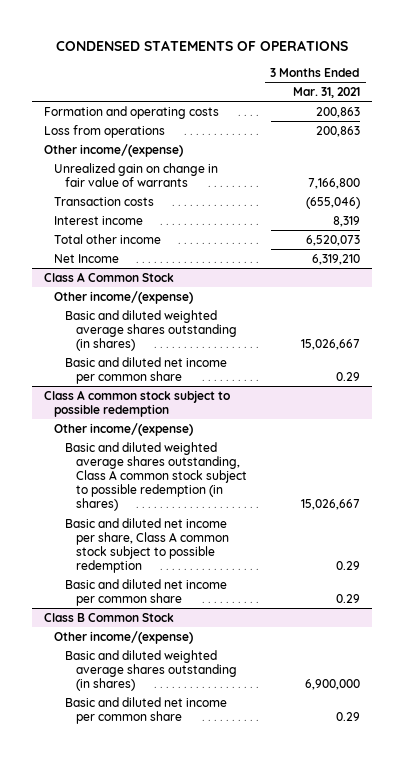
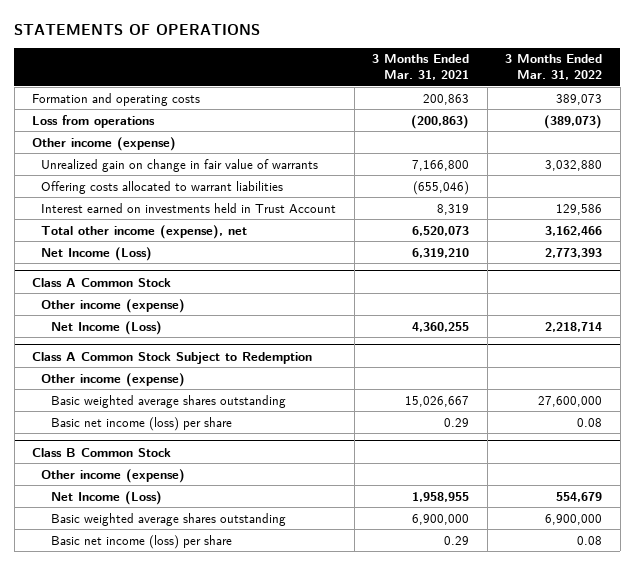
- CONDENSED STATEMENTS OF OPERATIONS
+ STATEMENTS OF OPERATIONS
- | 3 Months Ended Mar. 31, 2021
+ | 3 Months Ended Mar. 31, 2021 | 3 Months Ended Mar. 31, 2022
- Loss from operations | 200,863
- Other income/(expense)
+ Loss from operations | (200,863) | (389,073)
+ Other income (expense)
- Transaction costs | (655,046)
- Interest income | 8,319
- Total other income | 6,520,073
- Net Income | 6,319,210
+ Offering costs allocated to warrant liabilities | (655,046) |
+ Interest earned on investments held in Trust Account | 8,319 | 129,586
+ Total other income (expense), net | 6,520,073 | 3,162,466
+ Net Income (Loss) | 6,319,210 | 2,773,393
@ Class A Common Stock
- Other income/(expense)
- Basic and diluted weighted average shares outstanding (in shares) | 15,026,667
- Basic and diluted net income per common share | 0.29
- Class A common stock subject to possible redemption
- Other income/(expense)
- Basic and diluted weighted average shares outstanding, Class A common stock subject to possible redemption (in shares) | 15,026,667
- Basic and diluted net income per share, Class A common stock subject to possible redemption | 0.29
- Basic and diluted net income per common share | 0.29
@ Class A Common Stock
+ Other income (expense)
+ Net Income (Loss) | 4,360,255 | 2,218,714
+ Class A Common Stock Subject to Redemption
+ Other income (expense)
+ Basic weighted average shares outstanding | 15,026,667 | 27,600,000
+ Basic net income (loss) per share | 0.29 | 0.08
@ Class B Common Stock
- Other income/(expense)
- Basic and diluted weighted average shares outstanding (in shares) | 6,900,000
- Basic and diluted net income per common share | 0.29
+ Other income (expense)
+ Net Income (Loss) | 1,958,955 | 554,679
+ Basic weighted average shares outstanding | 6,900,000 | 6,900,000
+ Basic net income (loss) per share | 0.29 | 0.08

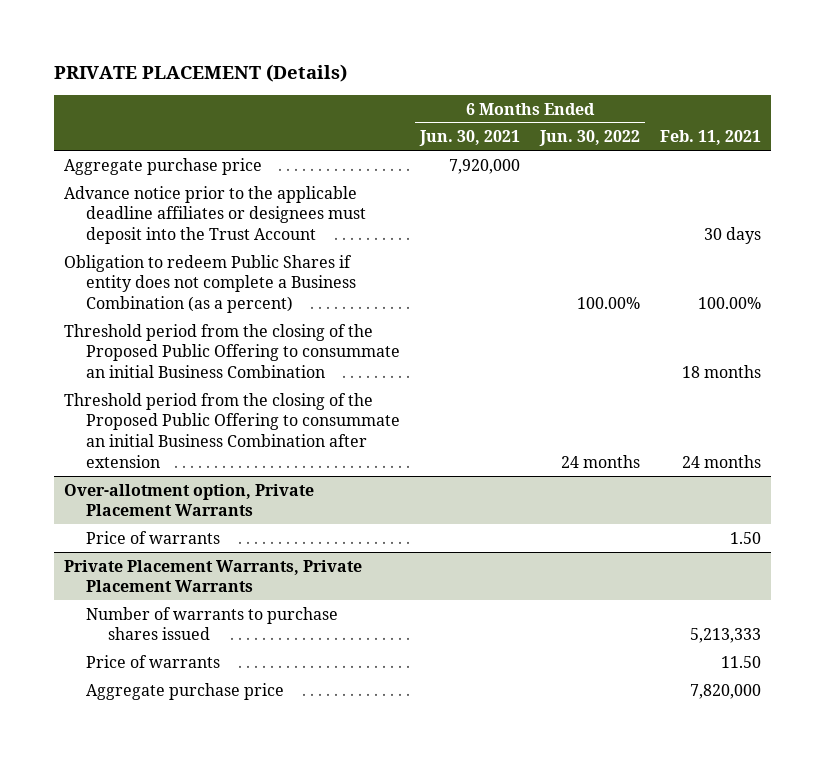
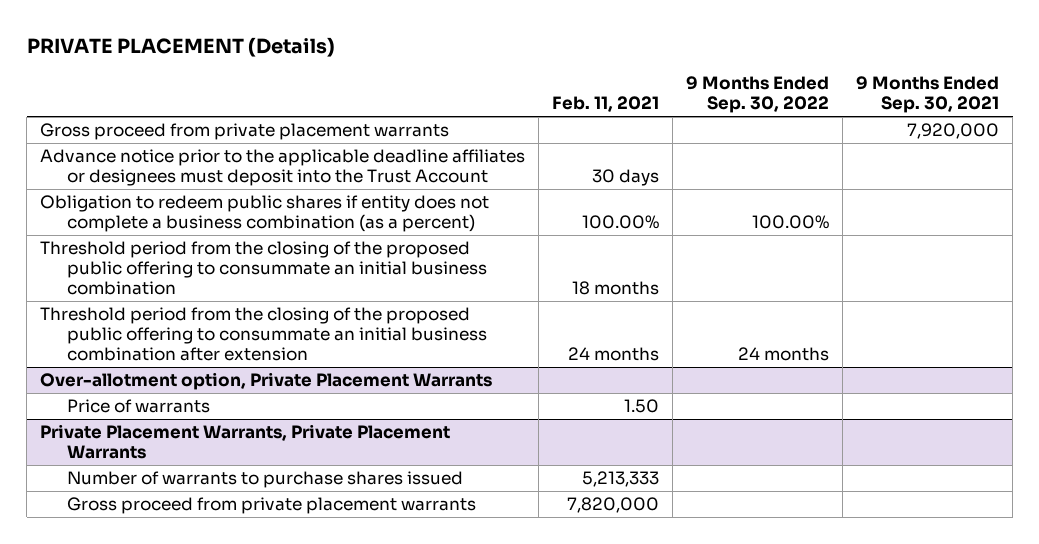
- | 6 Months Ended Jun. 30, 2021 | 6 Months Ended Jun. 30, 2022 | Feb. 11, 2021
+ | Feb. 11, 2021 | 9 Months Ended Sep. 30, 2022 | 9 Months Ended Sep. 30, 2021
- Aggregate purchase price | 7,920,000 | |
+ Gross proceed from private placement warrants | | | 7,920,000
- Obligation to redeem Public Shares if entity does not complete a Business Combination (as a percent) | | 100.00% | 100.00%
- Threshold period from the closing of the Proposed Public Offering to consummate an initial Business Combination | | | 18 months
- Threshold period from the closing of the Proposed Public Offering to consummate an initial Business Combination after extension | | 24 months | 24 months
+ Obligation to redeem public shares if entity does not complete a business combination (as a percent) | 100.00% | 100.00% |
+ Threshold period from the closing of the proposed public offering to consummate an initial business combination | 18 months | |
+ Threshold period from the closing of the proposed public offering to consummate an initial business combination after extension | 24 months | 24 months |
@ Private Placement Warrants, Private Placement Warrants
- Price of warrants | | | 11.50
- Aggregate purchase price | | | 7,820,000
+ Gross proceed from private placement warrants | 7,820,000 | |

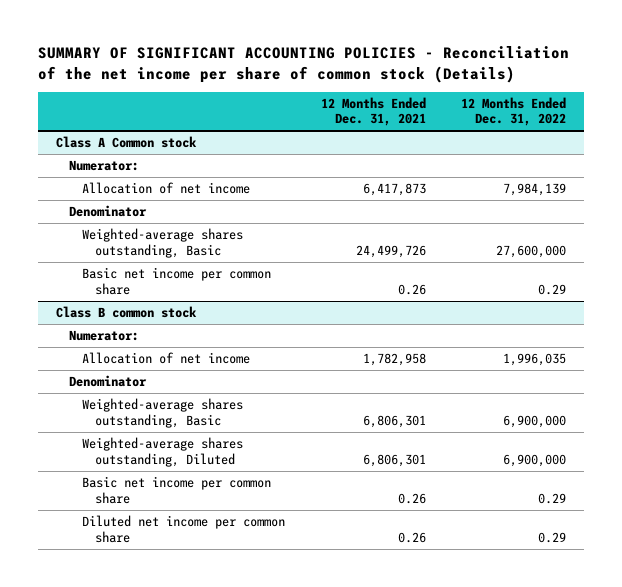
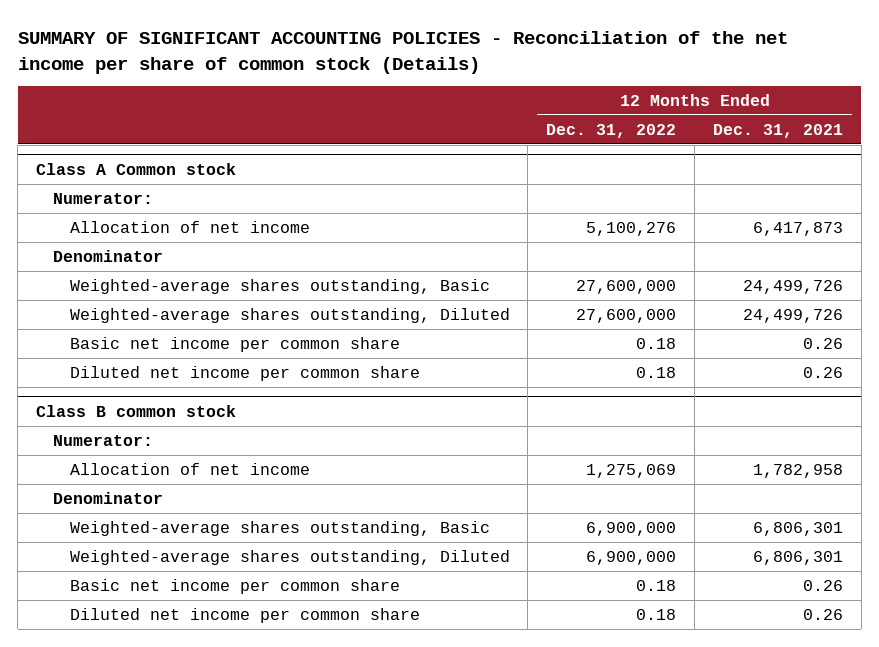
- | 12 Months Ended Dec. 31, 2021 | 12 Months Ended Dec. 31, 2022
+ | 12 Months Ended Dec. 31, 2022 | 12 Months Ended Dec. 31, 2021
@ Class A Common stock
- Allocation of net income | 6,417,873 | 7,984,139
+ Allocation of net income | 5,100,276 | 6,417,873
- Basic net income per common share | 0.26 | 0.29
+ Weighted-average shares outstanding, Diluted | 27,600,000 | 24,499,726
+ Basic net income per common share | 0.18 | 0.26
+ Diluted net income per common share | 0.18 | 0.26
@ Class B common stock
- Allocation of net income | 1,782,958 | 1,996,035
+ Allocation of net income | 1,275,069 | 1,782,958
- Basic net income per common share | 0.26 | 0.29
- Diluted net income per common share | 0.26 | 0.29
+ Basic net income per common share | 0.18 | 0.26
+ Diluted net income per common share | 0.18 | 0.26

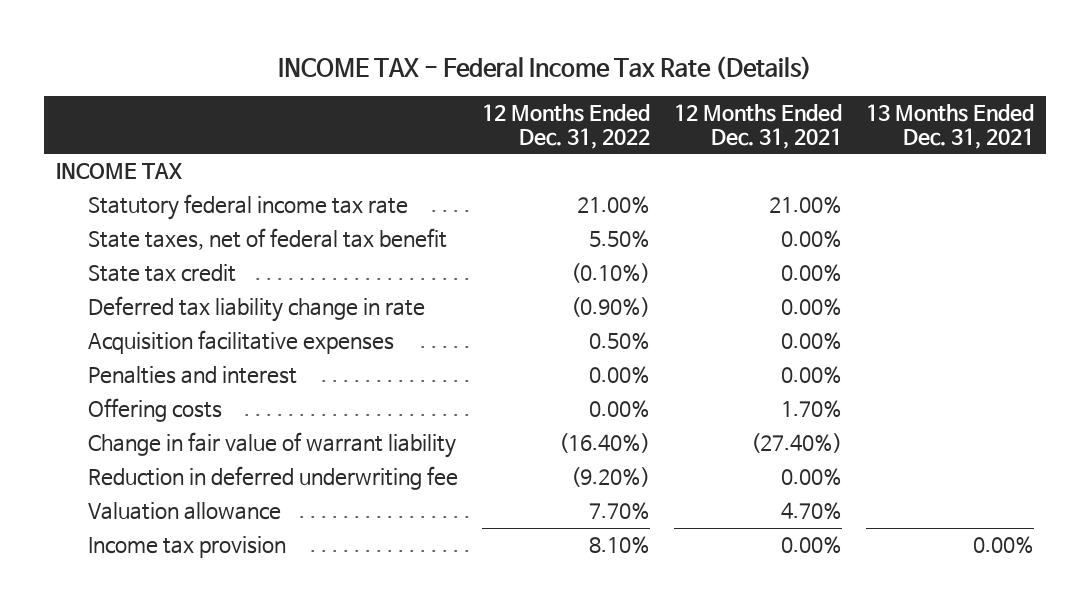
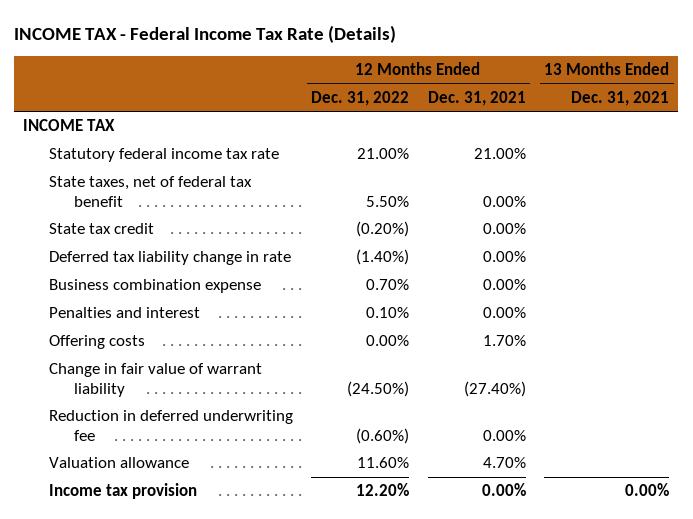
- State tax credit | (0.10%) | 0.00% |
- Deferred tax liability change in rate | (0.90%) | 0.00% |
- Acquisition facilitative expenses | 0.50% | 0.00% |
- Penalties and interest | 0.00% | 0.00% |
+ State tax credit | (0.20%) | 0.00% |
+ Deferred tax liability change in rate | (1.40%) | 0.00% |
+ Business combination expense | 0.70% | 0.00% |
+ Penalties and interest | 0.10% | 0.00% |
- Change in fair value of warrant liability | (16.40%) | (27.40%) |
- Reduction in deferred underwriting fee | (9.20%) | 0.00% |
- Valuation allowance | 7.70% | 4.70% |
- Income tax provision | 8.10% | 0.00% | 0.00%
+ Change in fair value of warrant liability | (24.50%) | (27.40%) |
+ Reduction in deferred underwriting fee | (0.60%) | 0.00% |
+ Valuation allowance | 11.60% | 4.70% |
+ Income tax provision | 12.20% | 0.00% | 0.00%

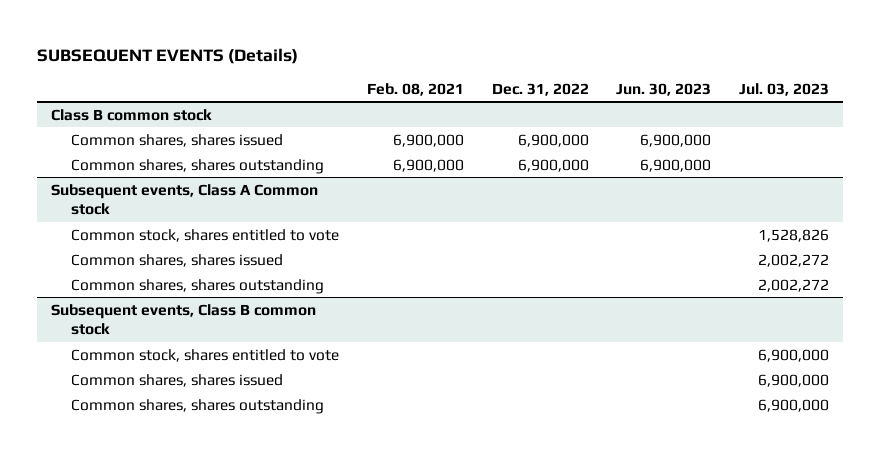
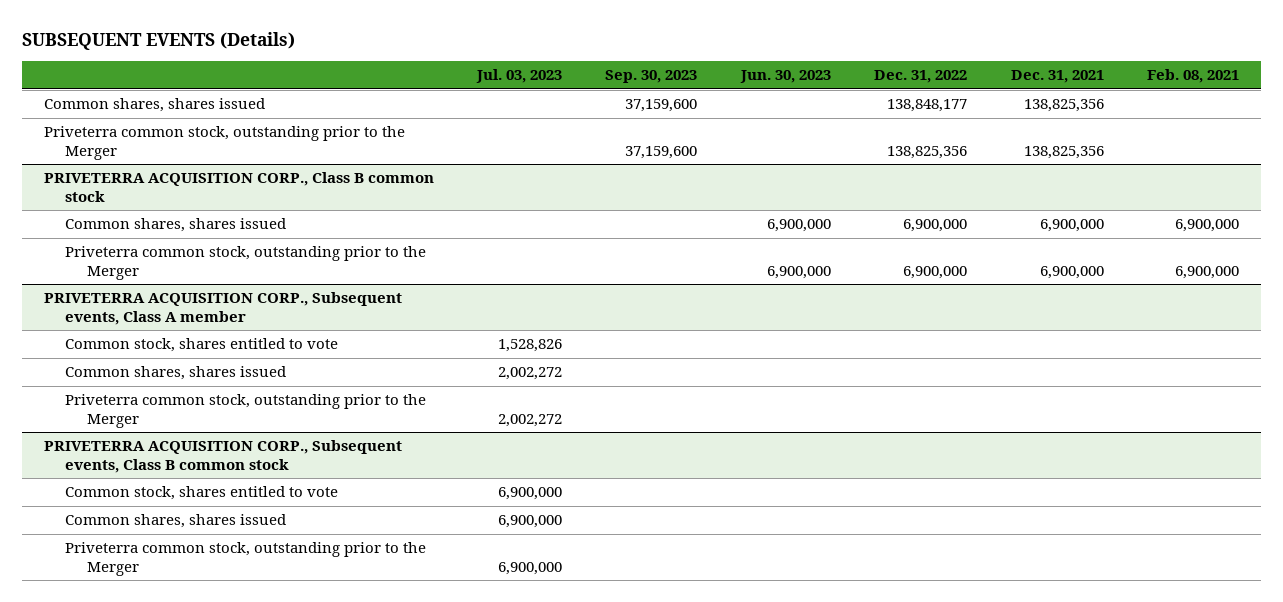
- | Feb. 08, 2021 | Dec. 31, 2022 | Jun. 30, 2023 | Jul. 03, 2023
+ | Jul. 03, 2023 | Sep. 30, 2023 | Jun. 30, 2023 | Dec. 31, 2022 | Dec. 31, 2021 | Feb. 08, 2021
- Class B common stock
+ Common shares, shares issued | | 37,159,600 | | 138,848,177 | 138,825,356 |
+ Priveterra common stock, outstanding prior to the Merger | | 37,159,600 | | 138,825,356 | 138,825,356 |
+ PRIVETERRA ACQUISITION CORP., Class B common stock
- Common shares, shares outstanding | 6,900,000 | 6,900,000 | 6,900,000 |
- Subsequent events, Class A Common stock
+ Priveterra common stock, outstanding prior to the Merger | | | 6,900,000 | 6,900,000 | 6,900,000 | 6,900,000
+ PRIVETERRA ACQUISITION CORP., Subsequent events, Class A member
- Common shares, shares outstanding | | | | 2,002,272
- Subsequent events, Class B common stock
+ Priveterra common stock, outstanding prior to the Merger | 2,002,272 | | | | |
+ PRIVETERRA ACQUISITION CORP., Subsequent events, Class B common stock
- Common shares, shares outstanding | | | | 6,900,000
+ Priveterra common stock, outstanding prior to the Merger | 6,900,000 | | | | |

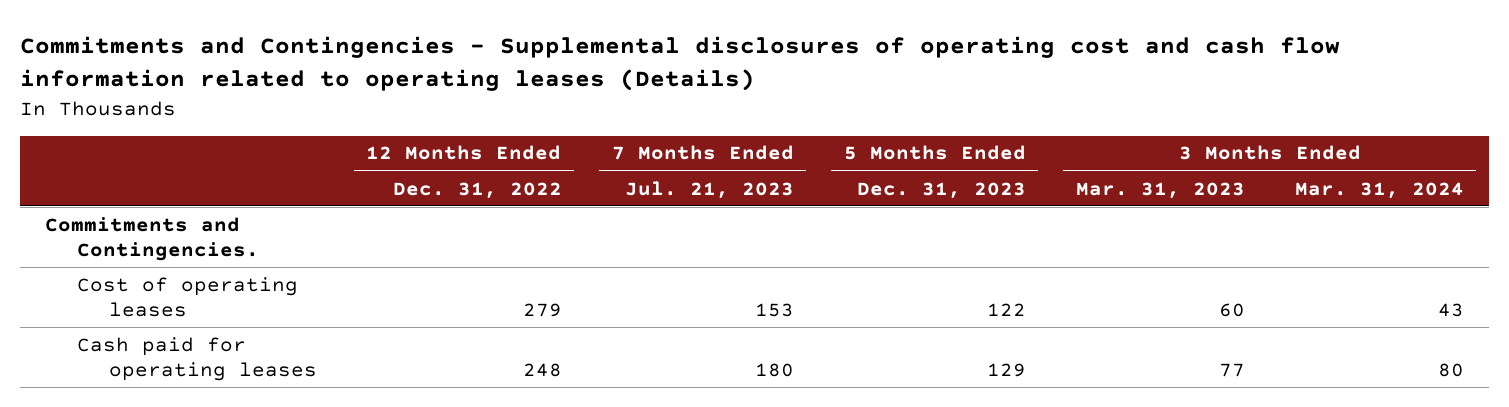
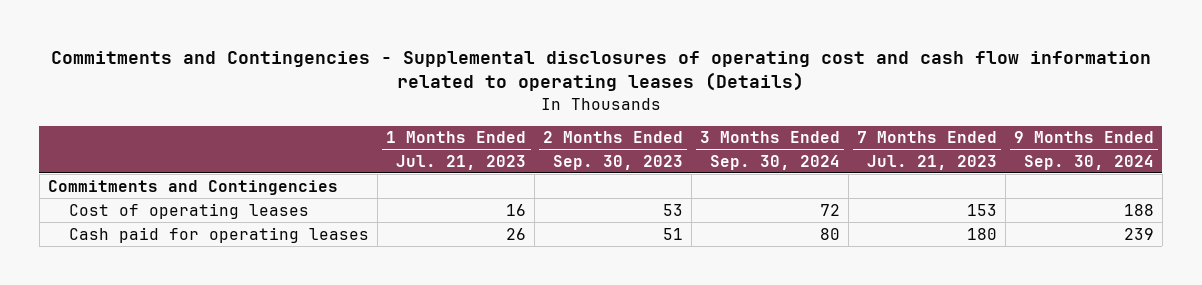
- | 12 Months Ended Dec. 31, 2022 | 7 Months Ended Jul. 21, 2023 | 5 Months Ended Dec. 31, 2023 | 3 Months Ended Mar. 31, 2023 | 3 Months Ended Mar. 31, 2024
+ | 1 Months Ended Jul. 21, 2023 | 2 Months Ended Sep. 30, 2023 | 3 Months Ended Sep. 30, 2024 | 7 Months Ended Jul. 21, 2023 | 9 Months Ended Sep. 30, 2024
- Commitments and Contingencies.
+ Commitments and Contingencies

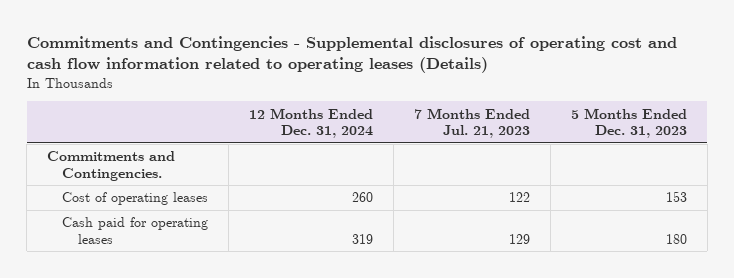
- | 1 Months Ended Jul. 21, 2023 | 2 Months Ended Sep. 30, 2023 | 3 Months Ended Sep. 30, 2024 | 7 Months Ended Jul. 21, 2023 | 9 Months Ended Sep. 30, 2024
+ | 12 Months Ended Dec. 31, 2024 | 7 Months Ended Jul. 21, 2023 | 5 Months Ended Dec. 31, 2023
- Commitments and Contingencies
- Cost of operating leases | 16 | 53 | 72 | 153 | 188
- Cash paid for operating leases | 26 | 51 | 80 | 180 | 239
+ Commitments and Contingencies.
+ Cost of operating leases | 260 | 122 | 153
+ Cash paid for operating leases | 319 | 129 | 180

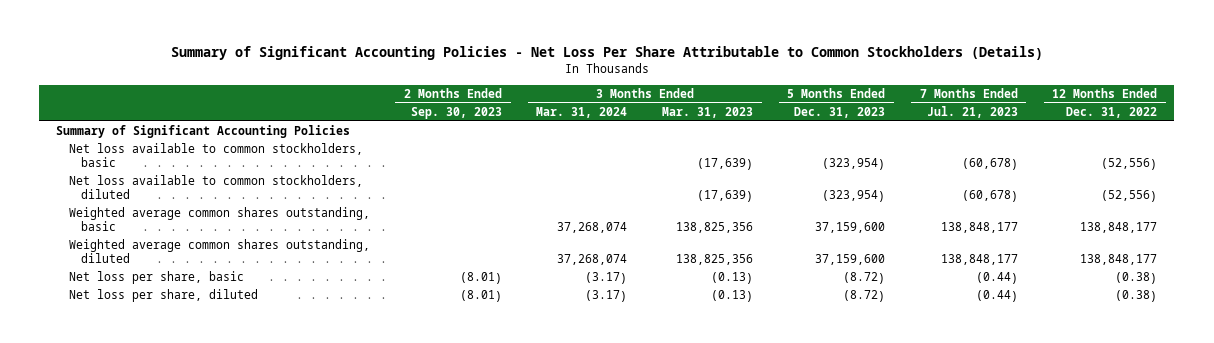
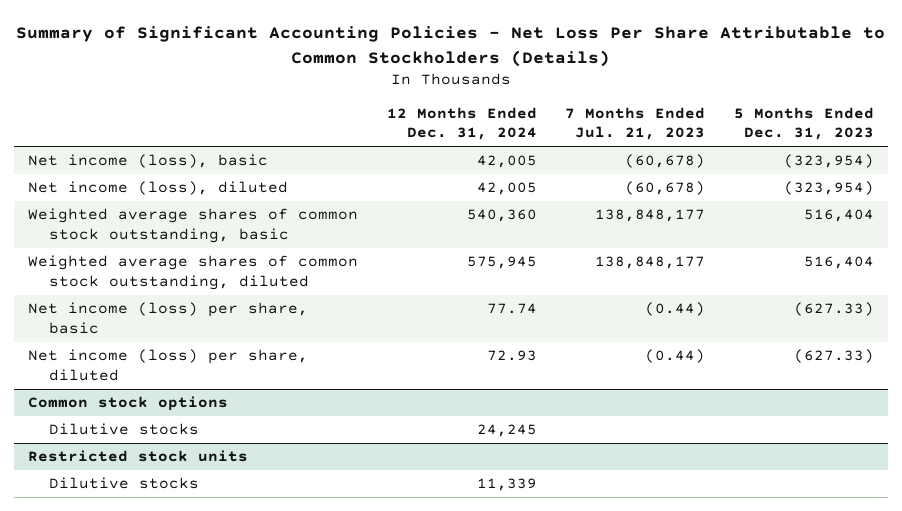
- | 2 Months Ended Sep. 30, 2023 | 3 Months Ended Mar. 31, 2024 | 3 Months Ended Mar. 31, 2023 | 5 Months Ended Dec. 31, 2023 | 7 Months Ended Jul. 21, 2023 | 12 Months Ended Dec. 31, 2022
+ | 12 Months Ended Dec. 31, 2024 | 7 Months Ended Jul. 21, 2023 | 5 Months Ended Dec. 31, 2023
- Summary of Significant Accounting Policies
- Net loss available to common stockholders, basic | | | (17,639) | (323,954) | (60,678) | (52,556)
- Net loss available to common stockholders, diluted | | | (17,639) | (323,954) | (60,678) | (52,556)
- Weighted average common shares outstanding, basic | | 37,268,074 | 138,825,356 | 37,159,600 | 138,848,177 | 138,848,177
- Weighted average common shares outstanding, diluted | | 37,268,074 | 138,825,356 | 37,159,600 | 138,848,177 | 138,848,177
- Net loss per share, basic | (8.01) | (3.17) | (0.13) | (8.72) | (0.44) | (0.38)
- Net loss per share, diluted | (8.01) | (3.17) | (0.13) | (8.72) | (0.44) | (0.38)
+ Net income (loss), basic | 42,005 | (60,678) | (323,954)
+ Net income (loss), diluted | 42,005 | (60,678) | (323,954)
+ Weighted average shares of common stock outstanding, basic | 540,360 | 138,848,177 | 516,404
+ Weighted average shares of common stock outstanding, diluted | 575,945 | 138,848,177 | 516,404
+ Net income (loss) per share, basic | 77.74 | (0.44) | (627.33)
+ Net income (loss) per share, diluted | 72.93 | (0.44) | (627.33)
+ Common stock options
+ Dilutive stocks | 24,245 | |
+ Restricted stock units
+ Dilutive stocks | 11,339 | |

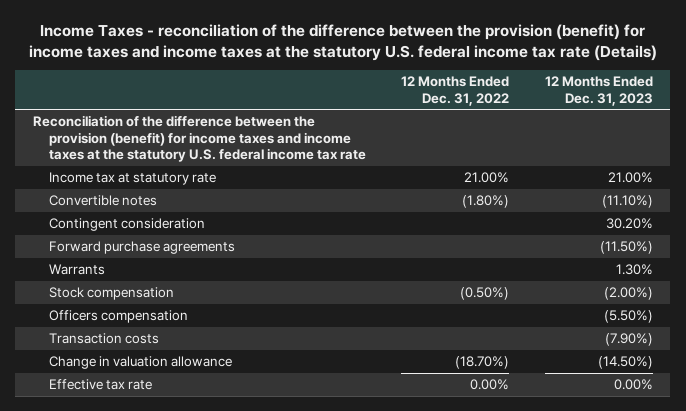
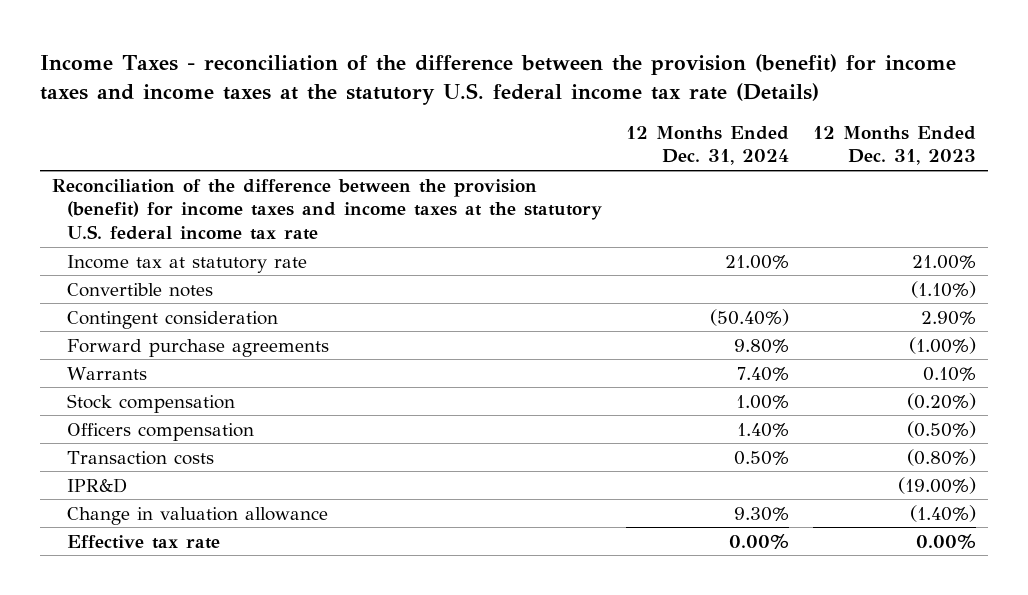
- | 12 Months Ended Dec. 31, 2022 | 12 Months Ended Dec. 31, 2023
+ | 12 Months Ended Dec. 31, 2024 | 12 Months Ended Dec. 31, 2023
- Convertible notes | (1.80%) | (11.10%)
- Contingent consideration | | 30.20%
- Forward purchase agreements | | (11.50%)
- Warrants | | 1.30%
- Stock compensation | (0.50%) | (2.00%)
- Officers compensation | | (5.50%)
- Transaction costs | | (7.90%)
- Change in valuation allowance | (18.70%) | (14.50%)
+ Convertible notes | | (1.10%)
+ Contingent consideration | (50.40%) | 2.90%
+ Forward purchase agreements | 9.80% | (1.00%)
+ Warrants | 7.40% | 0.10%
+ Stock compensation | 1.00% | (0.20%)
+ Officers compensation | 1.40% | (0.50%)
+ Transaction costs | 0.50% | (0.80%)
+ IPR&D | | (19.00%)
+ Change in valuation allowance | 9.30% | (1.40%)

